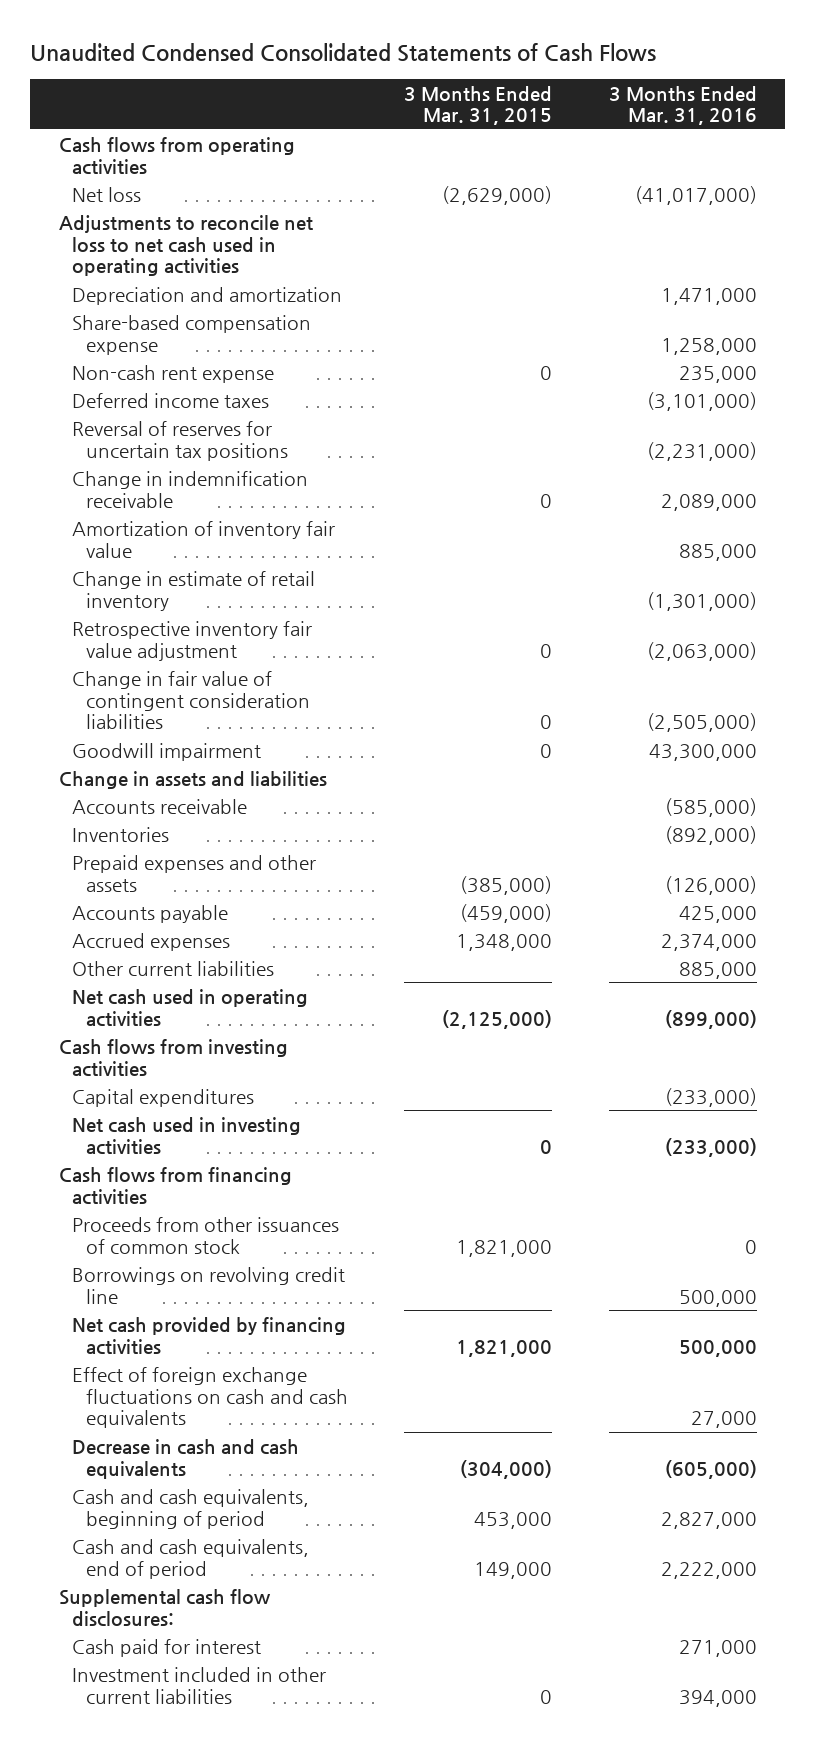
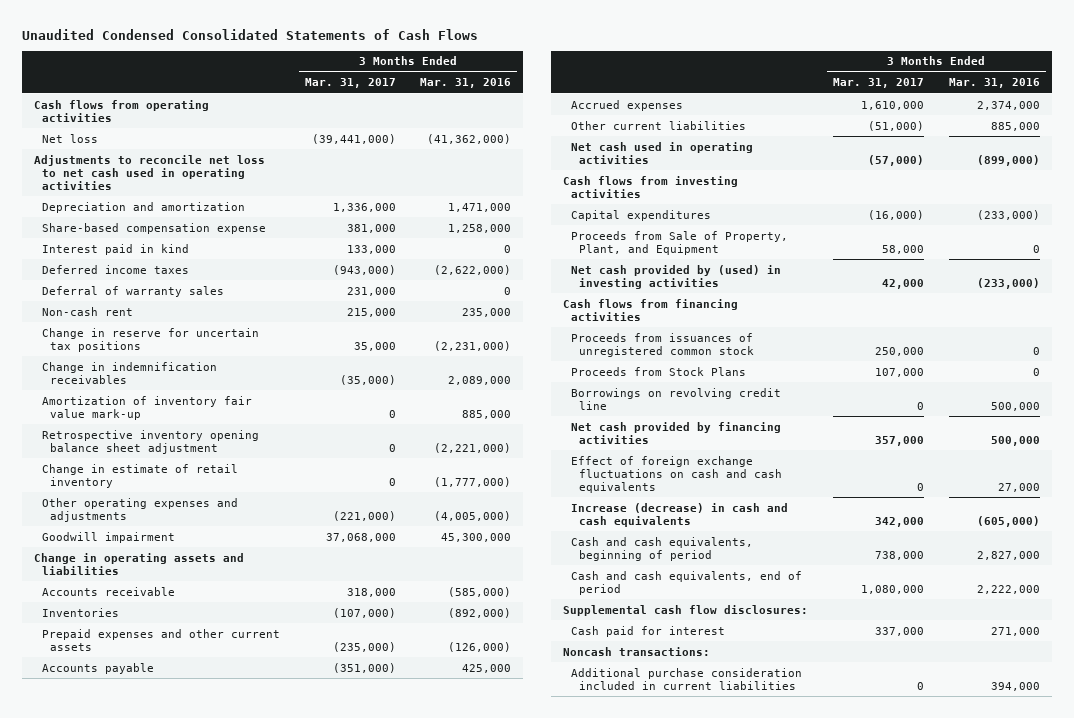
- | 3 Months Ended Mar. 31, 2015 | 3 Months Ended Mar. 31, 2016
+ | 3 Months Ended Mar. 31, 2017 | 3 Months Ended Mar. 31, 2016
- Net loss | (2,629,000) | (41,017,000)
+ Net loss | (39,441,000) | (41,362,000)
- Non-cash rent expense | 0 | 235,000
- Deferred income taxes | | (3,101,000)
- Reversal of reserves for uncertain tax positions | | (2,231,000)
- Change in indemnification receivable | 0 | 2,089,000
- Amortization of inventory fair value | | 885,000
- Change in estimate of retail inventory | | (1,301,000)
- Retrospective inventory fair value adjustment | 0 | (2,063,000)
- Change in fair value of contingent consideration liabilities | 0 | (2,505,000)
- Goodwill impairment | 0 | 43,300,000
- Change in assets and liabilities
+ Interest paid in kind | 133,000 | 0
+ Deferred income taxes | (943,000) | (2,622,000)
+ Deferral of warranty sales | 231,000 | 0
+ Non-cash rent | 215,000 | 235,000
+ Change in reserve for uncertain tax positions | 35,000 | (2,231,000)
+ Change in indemnification receivables | (35,000) | 2,089,000
+ Amortization of inventory fair value mark-up | 0 | 885,000
+ Retrospective inventory opening balance sheet adjustment | 0 | (2,221,000)
+ Change in estimate of retail inventory | 0 | (1,777,000)
+ Other operating expenses and adjustments | (221,000) | (4,005,000)
+ Goodwill impairment | 37,068,000 | 45,300,000
+ Change in operating assets and liabilities
- Prepaid expenses and other assets | (385,000) | (126,000)
+ Prepaid expenses and other current assets | (235,000) | (126,000)
- Net cash used in investing activities | 0 | (233,000)
+ Proceeds from Sale of Property, Plant, and Equipment | 58,000 | 0
+ Net cash provided by (used) in investing activities | 42,000 | (233,000)
- Proceeds from other issuances of common stock | 1,821,000 | 0
+ Proceeds from issuances of unregistered common stock | 250,000 | 0
+ Proceeds from Stock Plans | 107,000 | 0
- Decrease in cash and cash equivalents | (304,000) | (605,000)
+ Increase (decrease) in cash and cash equivalents | 342,000 | (605,000)
- Investment included in other current liabilities | 0 | 394,000
+ Noncash transactions:
+ Additional purchase consideration included in current liabilities | 0 | 394,000

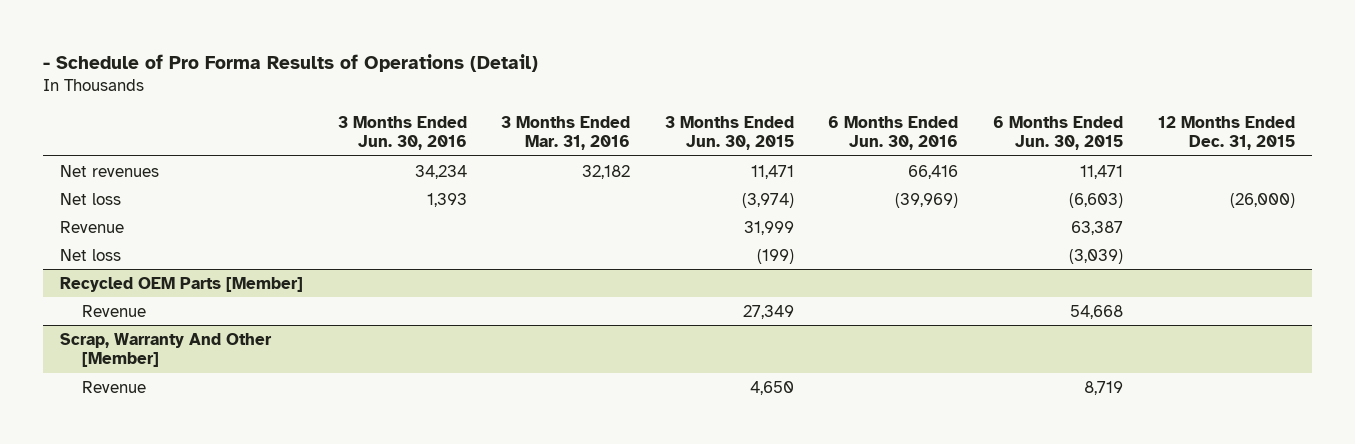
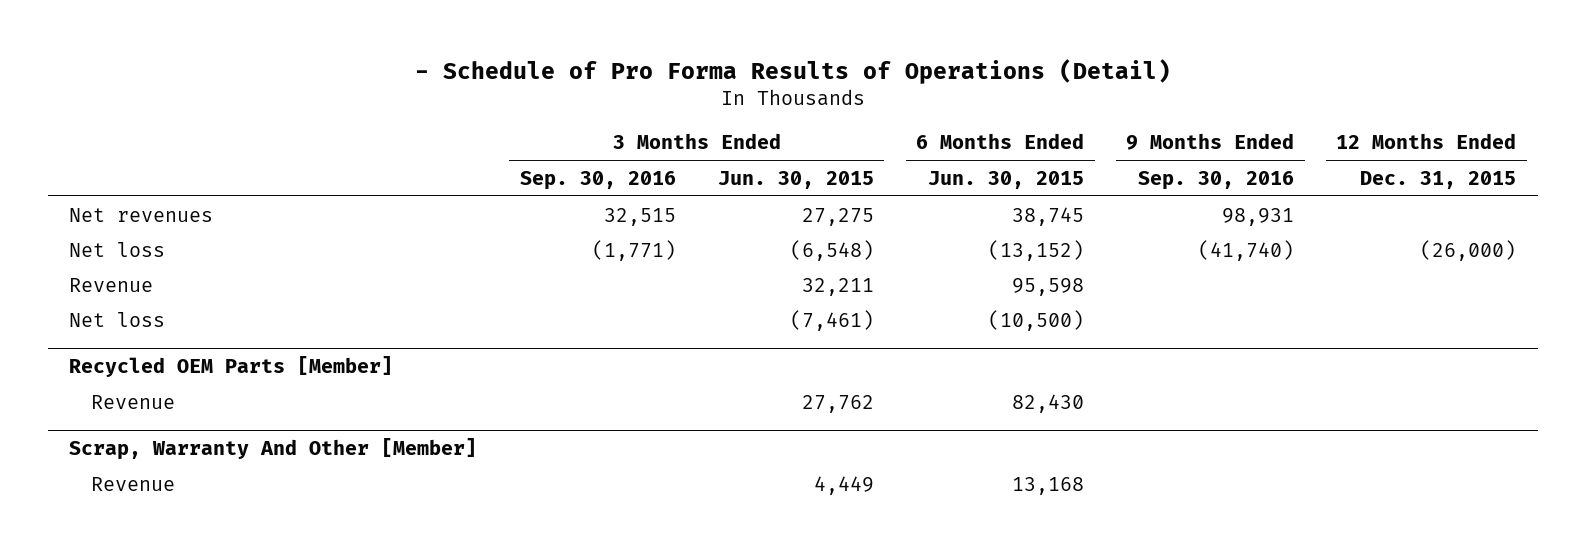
- | 3 Months Ended Jun. 30, 2016 | 3 Months Ended Mar. 31, 2016 | 3 Months Ended Jun. 30, 2015 | 6 Months Ended Jun. 30, 2016 | 6 Months Ended Jun. 30, 2015 | 12 Months Ended Dec. 31, 2015
+ | 3 Months Ended Sep. 30, 2016 | 3 Months Ended Jun. 30, 2015 | 6 Months Ended Jun. 30, 2015 | 9 Months Ended Sep. 30, 2016 | 12 Months Ended Dec. 31, 2015
- Net revenues | 34,234 | 32,182 | 11,471 | 66,416 | 11,471 |
- Net loss | 1,393 | | (3,974) | (39,969) | (6,603) | (26,000)
- Revenue | | | 31,999 | | 63,387 |
- Net loss | | | (199) | | (3,039) |
+ Net revenues | 32,515 | 27,275 | 38,745 | 98,931 |
+ Net loss | (1,771) | (6,548) | (13,152) | (41,740) | (26,000)
+ Revenue | | 32,211 | 95,598 | |
+ Net loss | | (7,461) | (10,500) | |
@ Recycled OEM Parts [Member]
- Revenue | | | 27,349 | | 54,668 |
+ Revenue | | 27,762 | 82,430 | |
@ Scrap, Warranty And Other [Member]
- Revenue | | | 4,650 | | 8,719 |
+ Revenue | | 4,449 | 13,168 | |

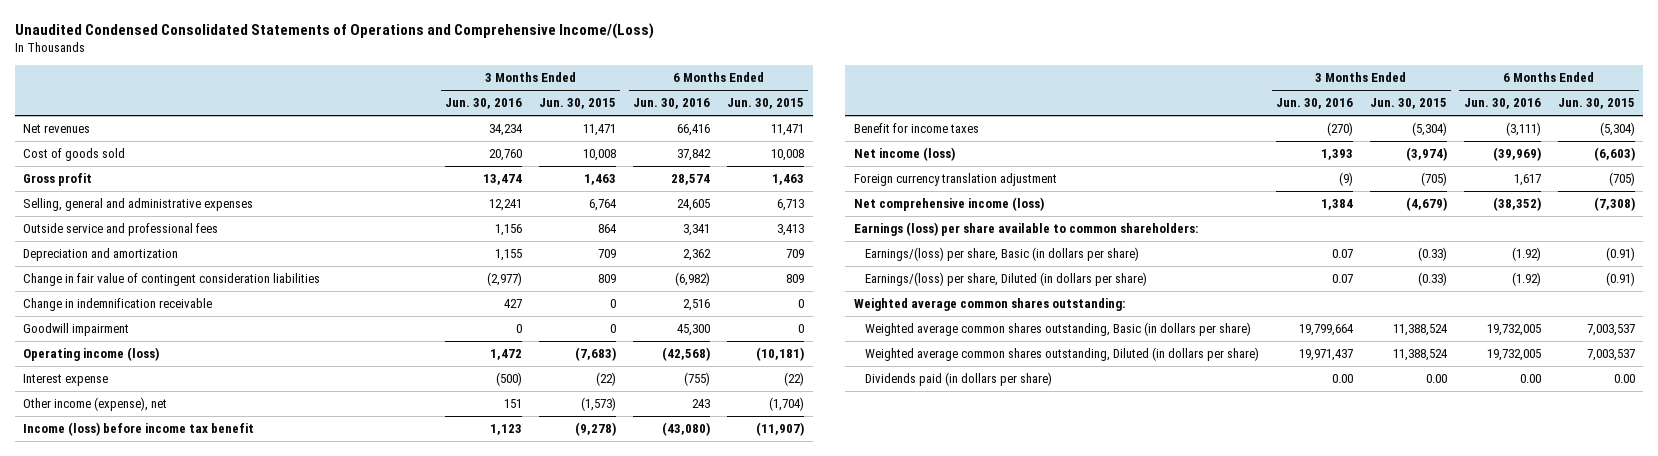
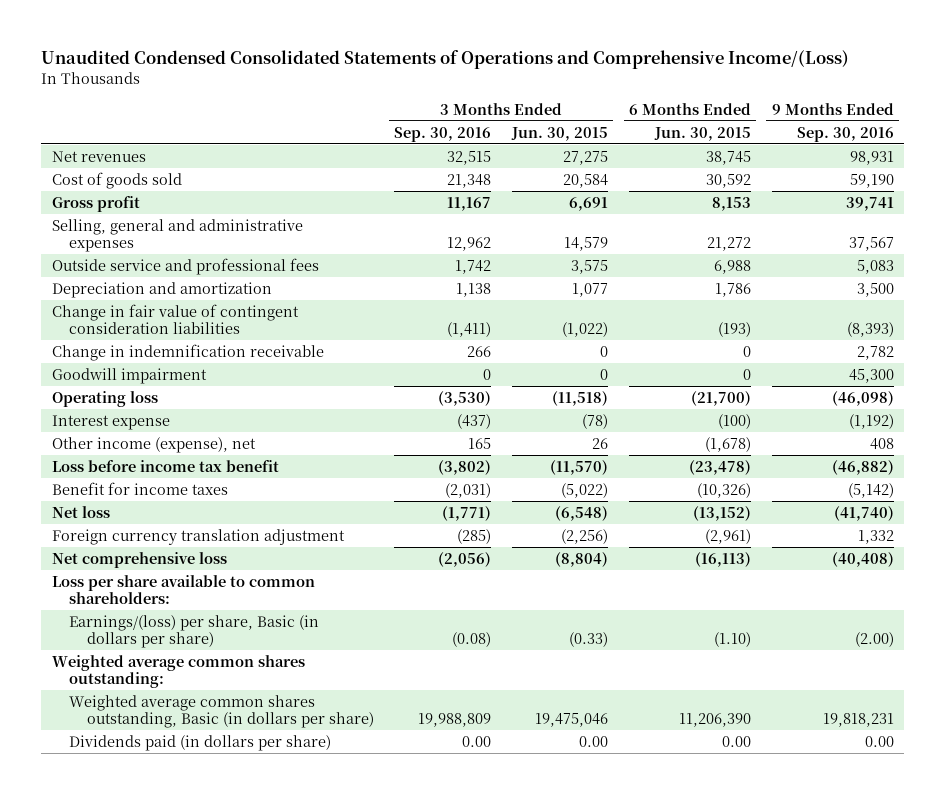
- | 3 Months Ended Jun. 30, 2016 | 3 Months Ended Jun. 30, 2015 | 6 Months Ended Jun. 30, 2016 | 6 Months Ended Jun. 30, 2015
+ | 3 Months Ended Sep. 30, 2016 | 3 Months Ended Jun. 30, 2015 | 6 Months Ended Jun. 30, 2015 | 9 Months Ended Sep. 30, 2016
- Net revenues | 34,234 | 11,471 | 66,416 | 11,471
- Cost of goods sold | 20,760 | 10,008 | 37,842 | 10,008
- Gross profit | 13,474 | 1,463 | 28,574 | 1,463
- Selling, general and administrative expenses | 12,241 | 6,764 | 24,605 | 6,713
- Outside service and professional fees | 1,156 | 864 | 3,341 | 3,413
- Depreciation and amortization | 1,155 | 709 | 2,362 | 709
- Change in fair value of contingent consideration liabilities | (2,977) | 809 | (6,982) | 809
+ Net revenues | 32,515 | 27,275 | 38,745 | 98,931
+ Cost of goods sold | 21,348 | 20,584 | 30,592 | 59,190
+ Gross profit | 11,167 | 6,691 | 8,153 | 39,741
+ Selling, general and administrative expenses | 12,962 | 14,579 | 21,272 | 37,567
+ Outside service and professional fees | 1,742 | 3,575 | 6,988 | 5,083
+ Depreciation and amortization | 1,138 | 1,077 | 1,786 | 3,500
+ Change in fair value of contingent consideration liabilities | (1,411) | (1,022) | (193) | (8,393)
- Operating income (loss) | 1,472 | (7,683) | (42,568) | (10,181)
- Interest expense | (500) | (22) | (755) | (22)
- Other income (expense), net | 151 | (1,573) | 243 | (1,704)
- Income (loss) before income tax benefit | 1,123 | (9,278) | (43,080) | (11,907)
- Benefit for income taxes | (270) | (5,304) | (3,111) | (5,304)
- Net income (loss) | 1,393 | (3,974) | (39,969) | (6,603)
- Foreign currency translation adjustment | (9) | (705) | 1,617 | (705)
- Net comprehensive income (loss) | 1,384 | (4,679) | (38,352) | (7,308)
- Earnings (loss) per share available to common shareholders:
- Earnings/(loss) per share, Basic (in dollars per share) | 0.07 | (0.33) | (1.92) | (0.91)
- Earnings/(loss) per share, Diluted (in dollars per share) | 0.07 | (0.33) | (1.92) | (0.91)
+ Operating loss | (3,530) | (11,518) | (21,700) | (46,098)
+ Interest expense | (437) | (78) | (100) | (1,192)
+ Other income (expense), net | 165 | 26 | (1,678) | 408
+ Loss before income tax benefit | (3,802) | (11,570) | (23,478) | (46,882)
+ Benefit for income taxes | (2,031) | (5,022) | (10,326) | (5,142)
+ Net loss | (1,771) | (6,548) | (13,152) | (41,740)
+ Foreign currency translation adjustment | (285) | (2,256) | (2,961) | 1,332
+ Net comprehensive loss | (2,056) | (8,804) | (16,113) | (40,408)
+ Loss per share available to common shareholders:
+ Earnings/(loss) per share, Basic (in dollars per share) | (0.08) | (0.33) | (1.10) | (2.00)
- Weighted average common shares outstanding, Basic (in dollars per share) | 19,799,664 | 11,388,524 | 19,732,005 | 7,003,537
- Weighted average common shares outstanding, Diluted (in dollars per share) | 19,971,437 | 11,388,524 | 19,732,005 | 7,003,537
+ Weighted average common shares outstanding, Basic (in dollars per share) | 19,988,809 | 19,475,046 | 11,206,390 | 19,818,231

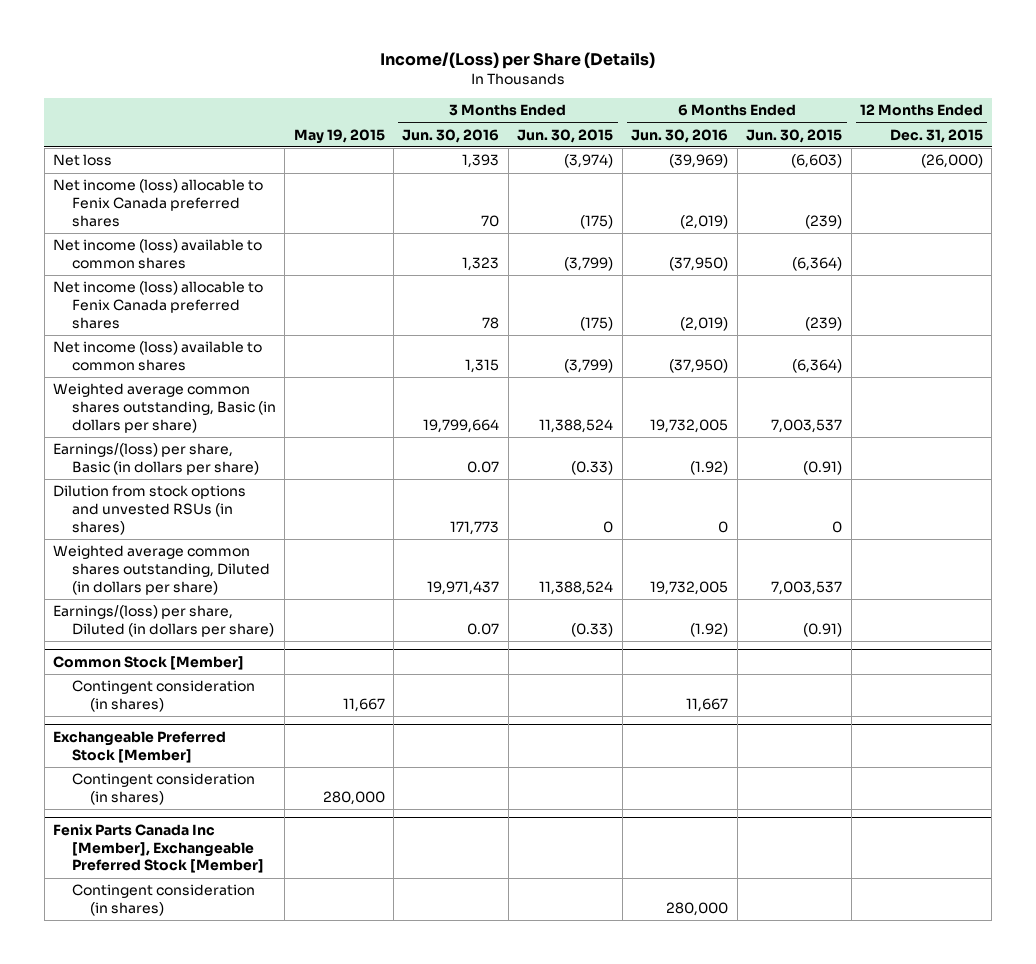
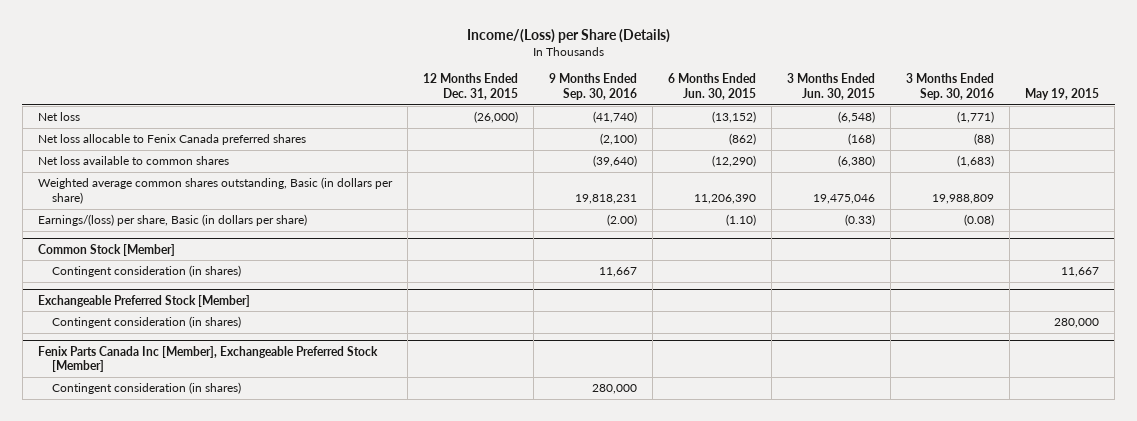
- | May 19, 2015 | 3 Months Ended Jun. 30, 2016 | 3 Months Ended Jun. 30, 2015 | 6 Months Ended Jun. 30, 2016 | 6 Months Ended Jun. 30, 2015 | 12 Months Ended Dec. 31, 2015
+ | 12 Months Ended Dec. 31, 2015 | 9 Months Ended Sep. 30, 2016 | 6 Months Ended Jun. 30, 2015 | 3 Months Ended Jun. 30, 2015 | 3 Months Ended Sep. 30, 2016 | May 19, 2015
- Net loss | | 1,393 | (3,974) | (39,969) | (6,603) | (26,000)
- Net income (loss) allocable to Fenix Canada preferred shares | | 70 | (175) | (2,019) | (239) |
- Net income (loss) available to common shares | | 1,323 | (3,799) | (37,950) | (6,364) |
- Net income (loss) allocable to Fenix Canada preferred shares | | 78 | (175) | (2,019) | (239) |
- Net income (loss) available to common shares | | 1,315 | (3,799) | (37,950) | (6,364) |
- Weighted average common shares outstanding, Basic (in dollars per share) | | 19,799,664 | 11,388,524 | 19,732,005 | 7,003,537 |
- Earnings/(loss) per share, Basic (in dollars per share) | | 0.07 | (0.33) | (1.92) | (0.91) |
- Dilution from stock options and unvested RSUs (in shares) | | 171,773 | 0 | 0 | 0 |
- Weighted average common shares outstanding, Diluted (in dollars per share) | | 19,971,437 | 11,388,524 | 19,732,005 | 7,003,537 |
- Earnings/(loss) per share, Diluted (in dollars per share) | | 0.07 | (0.33) | (1.92) | (0.91) |
+ Net loss | (26,000) | (41,740) | (13,152) | (6,548) | (1,771) |
+ Net loss allocable to Fenix Canada preferred shares | | (2,100) | (862) | (168) | (88) |
+ Net loss available to common shares | | (39,640) | (12,290) | (6,380) | (1,683) |
+ Weighted average common shares outstanding, Basic (in dollars per share) | | 19,818,231 | 11,206,390 | 19,475,046 | 19,988,809 |
+ Earnings/(loss) per share, Basic (in dollars per share) | | (2.00) | (1.10) | (0.33) | (0.08) |

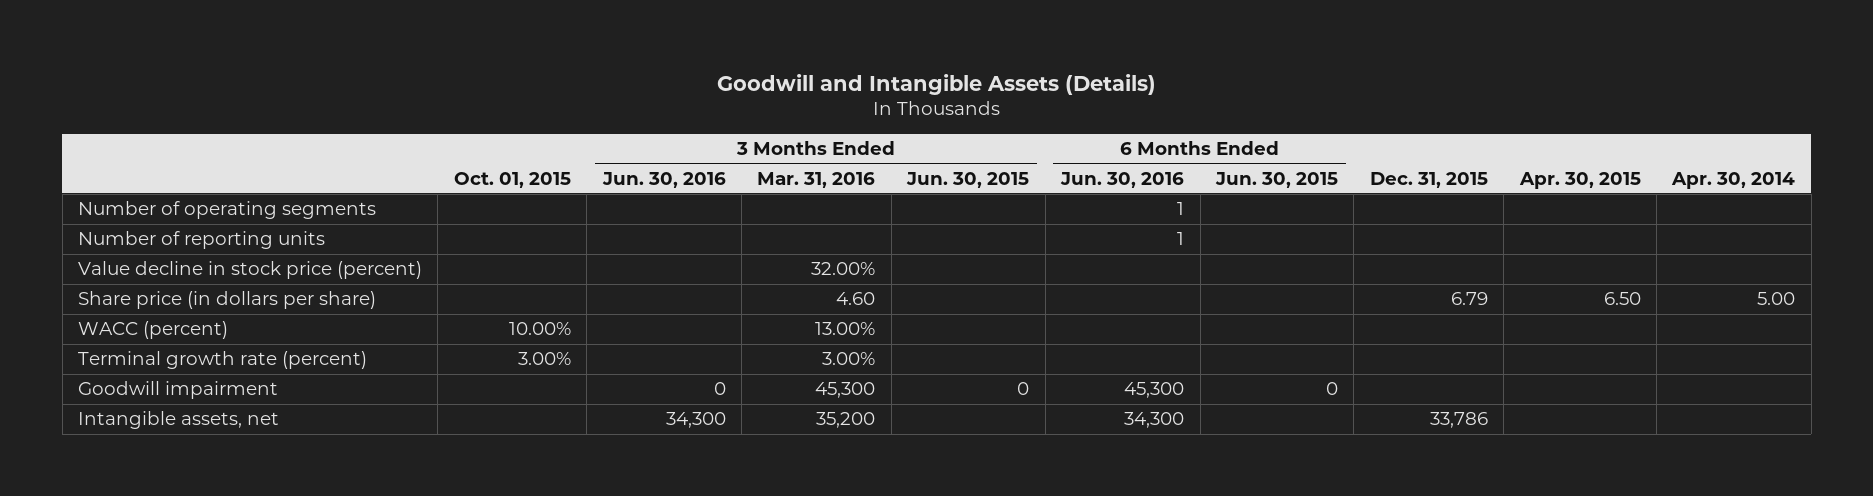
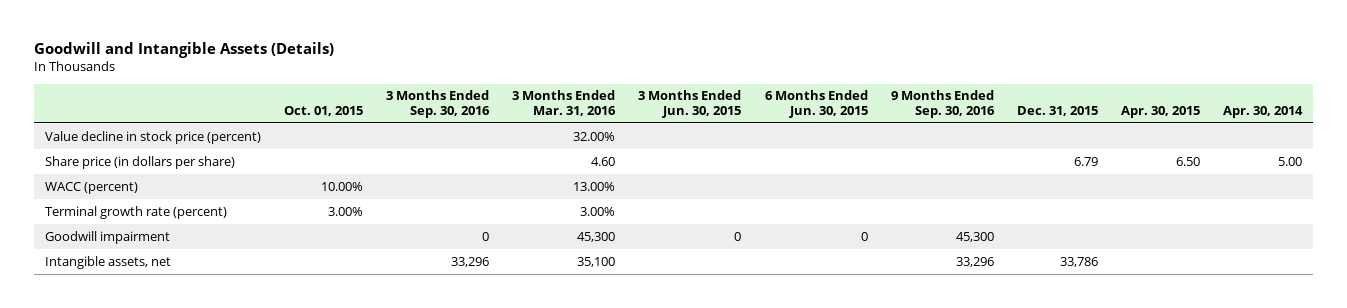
- | Oct. 01, 2015 | 3 Months Ended Jun. 30, 2016 | 3 Months Ended Mar. 31, 2016 | 3 Months Ended Jun. 30, 2015 | 6 Months Ended Jun. 30, 2016 | 6 Months Ended Jun. 30, 2015 | Dec. 31, 2015 | Apr. 30, 2015 | Apr. 30, 2014
+ | Oct. 01, 2015 | 3 Months Ended Sep. 30, 2016 | 3 Months Ended Mar. 31, 2016 | 3 Months Ended Jun. 30, 2015 | 6 Months Ended Jun. 30, 2015 | 9 Months Ended Sep. 30, 2016 | Dec. 31, 2015 | Apr. 30, 2015 | Apr. 30, 2014
- Number of operating segments | | | | | 1 | | | |
- Number of reporting units | | | | | 1 | | | |
- Intangible assets, net | | 34,300 | 35,200 | | 34,300 | | 33,786 | |
+ Intangible assets, net | | 33,296 | 35,100 | | | 33,296 | 33,786 | |

